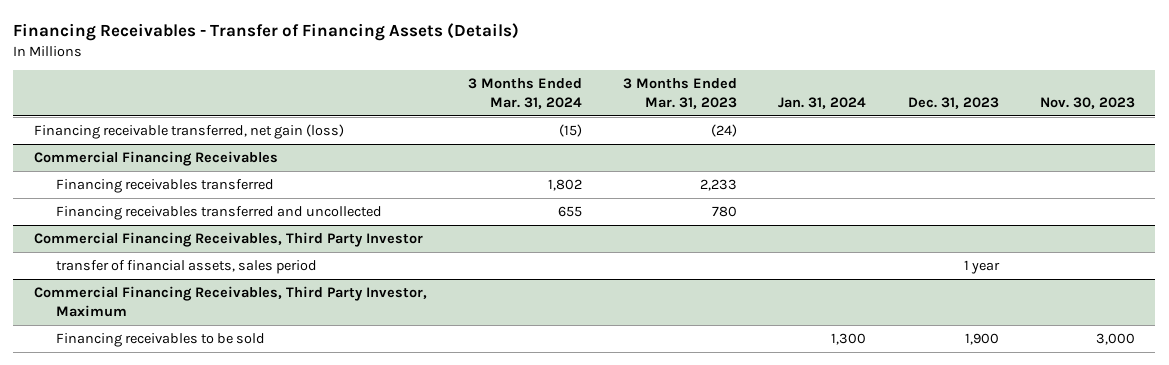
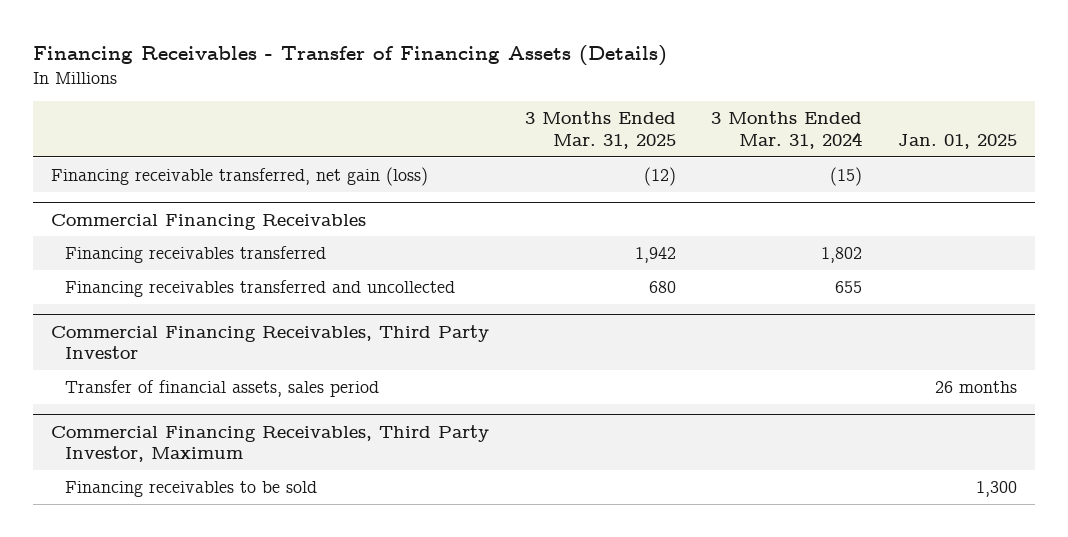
- | 3 Months Ended Mar. 31, 2024 | 3 Months Ended Mar. 31, 2023 | Jan. 31, 2024 | Dec. 31, 2023 | Nov. 30, 2023
+ | 3 Months Ended Mar. 31, 2025 | 3 Months Ended Mar. 31, 2024 | Jan. 01, 2025
@ Commercial Financing Receivables, Third Party Investor
- transfer of financial assets, sales period | | | | 1 year |
+ Transfer of financial assets, sales period | | | 26 months

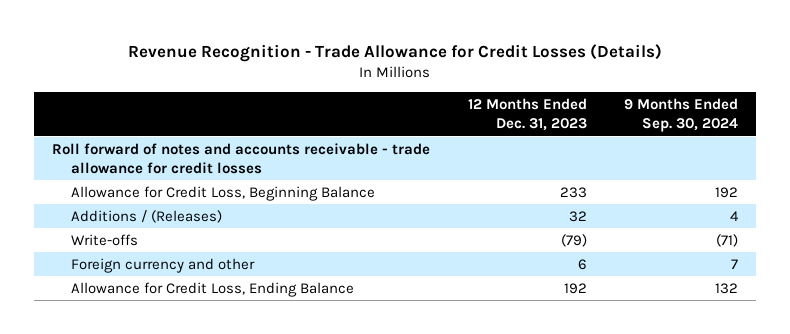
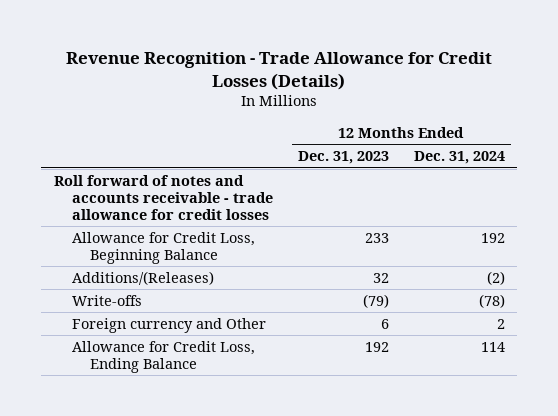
- | 12 Months Ended Dec. 31, 2023 | 9 Months Ended Sep. 30, 2024
+ | 12 Months Ended Dec. 31, 2023 | 12 Months Ended Dec. 31, 2024
- Additions / (Releases) | 32 | 4
+ Additions/(Releases) | 32 | (2)
- Foreign currency and other | 6 | 7
+ Foreign currency and Other | 6 | 2

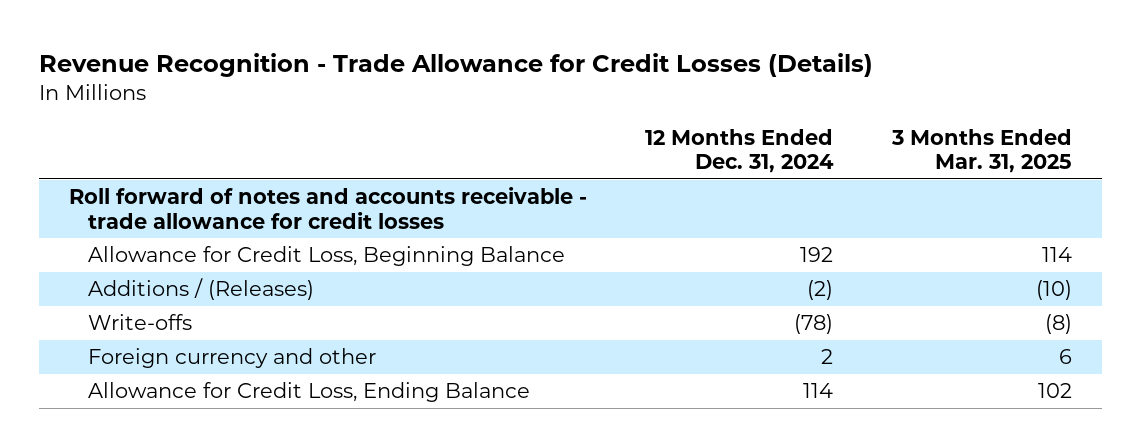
- | 12 Months Ended Dec. 31, 2023 | 12 Months Ended Dec. 31, 2024
+ | 12 Months Ended Dec. 31, 2024 | 3 Months Ended Mar. 31, 2025
- Additions/(Releases) | 32 | (2)
+ Additions / (Releases) | (2) | (10)
- Foreign currency and Other | 6 | 2
+ Foreign currency and other | 2 | 6

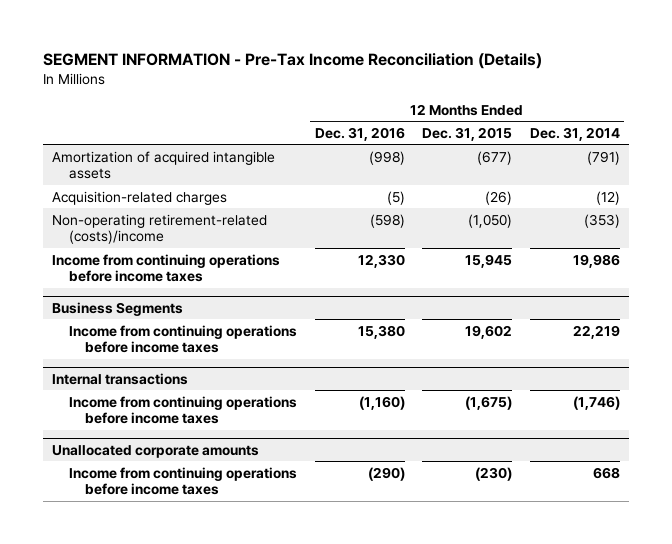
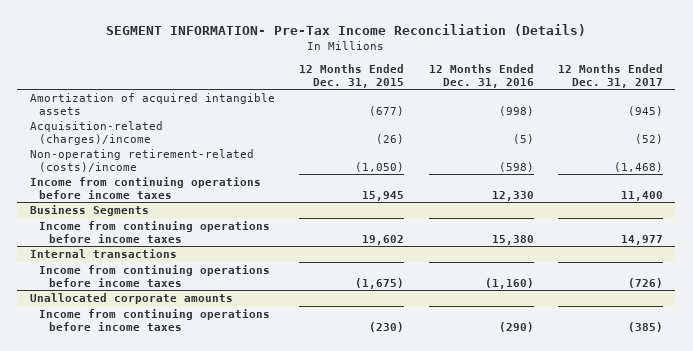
- SEGMENT INFORMATION - Pre-Tax Income Reconciliation (Details)
+ SEGMENT INFORMATION- Pre-Tax Income Reconciliation (Details)
- | 12 Months Ended Dec. 31, 2016 | 12 Months Ended Dec. 31, 2015 | 12 Months Ended Dec. 31, 2014
+ | 12 Months Ended Dec. 31, 2015 | 12 Months Ended Dec. 31, 2016 | 12 Months Ended Dec. 31, 2017
- Acquisition-related charges | (5) | (26) | (12)
+ Acquisition-related (charges)/income | (26) | (5) | (52)

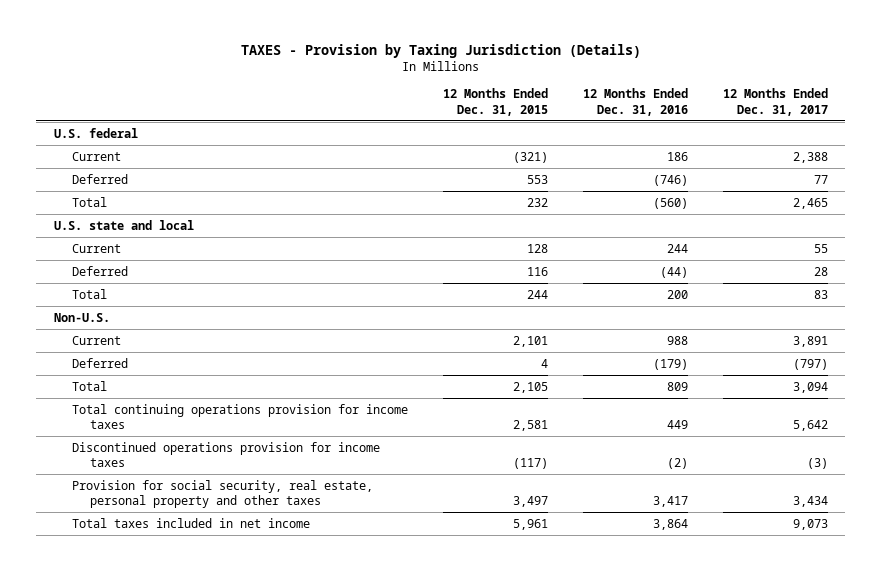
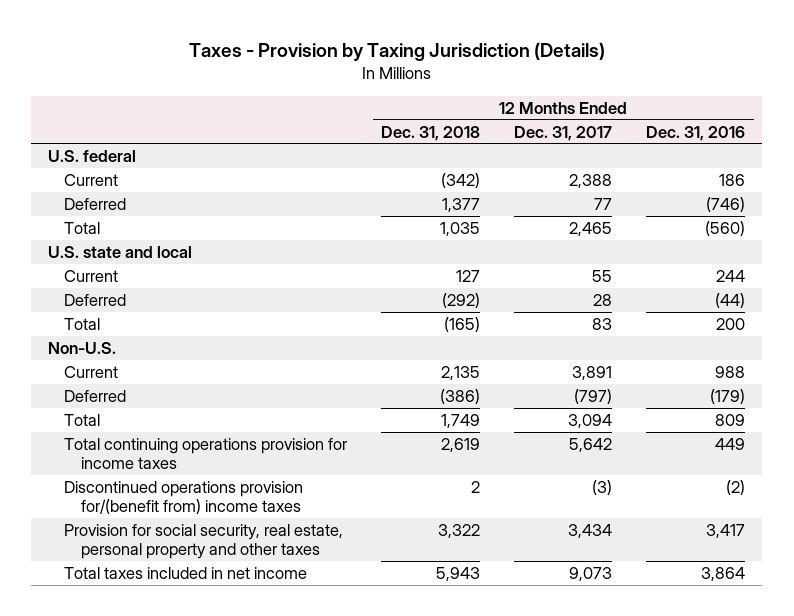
- TAXES - Provision by Taxing Jurisdiction (Details)
+ Taxes - Provision by Taxing Jurisdiction (Details)
- | 12 Months Ended Dec. 31, 2015 | 12 Months Ended Dec. 31, 2016 | 12 Months Ended Dec. 31, 2017
+ | 12 Months Ended Dec. 31, 2018 | 12 Months Ended Dec. 31, 2017 | 12 Months Ended Dec. 31, 2016
- Discontinued operations provision for income taxes | (117) | (2) | (3)
+ Discontinued operations provision for/(benefit from) income taxes | 2 | (3) | (2)

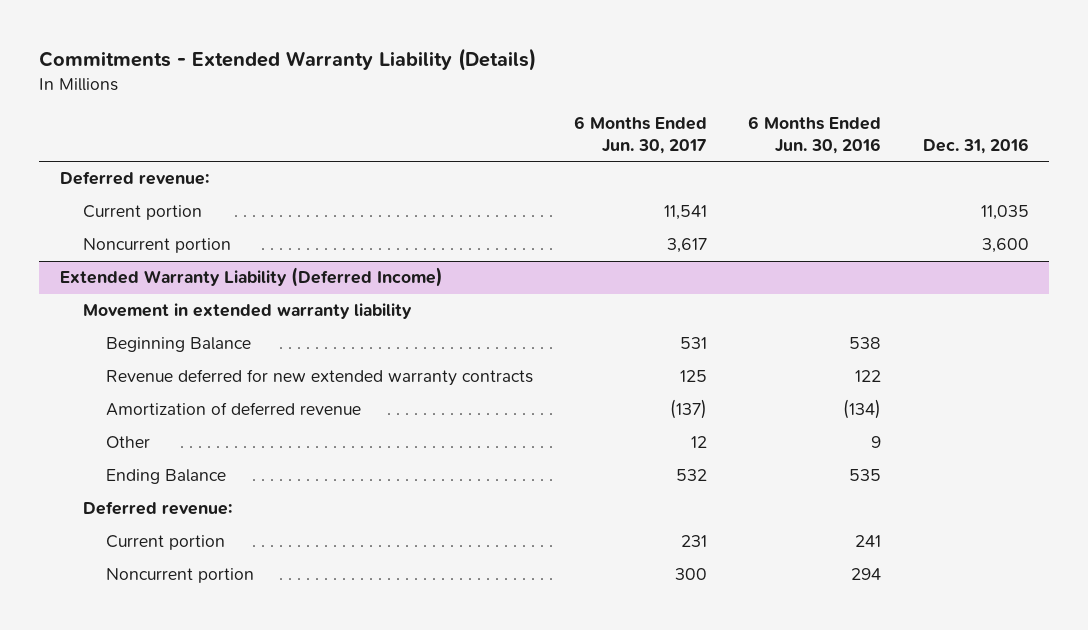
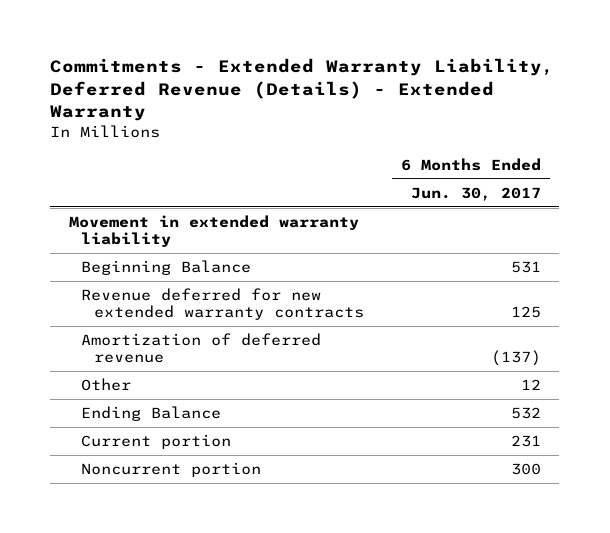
- Commitments - Extended Warranty Liability (Details)
+ Commitments - Extended Warranty Liability, Deferred Revenue (Details) - Extended Warranty
- | 6 Months Ended Jun. 30, 2017 | 6 Months Ended Jun. 30, 2016 | Dec. 31, 2016
+ | 6 Months Ended Jun. 30, 2017
- Deferred revenue:
- Current portion | 11,541 | | 11,035
- Noncurrent portion | 3,617 | | 3,600
- Extended Warranty Liability (Deferred Income)
- Deferred revenue:

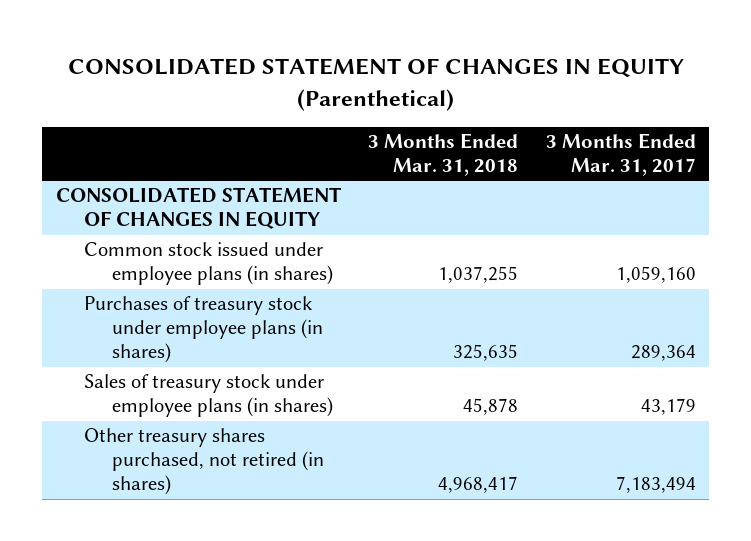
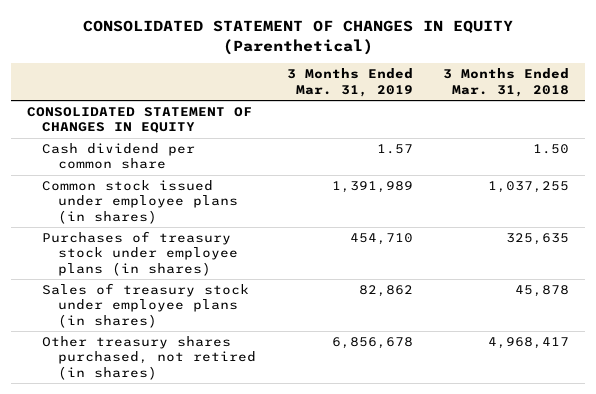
- | 3 Months Ended Mar. 31, 2018 | 3 Months Ended Mar. 31, 2017
+ | 3 Months Ended Mar. 31, 2019 | 3 Months Ended Mar. 31, 2018
+ Cash dividend per common share | 1.57 | 1.50

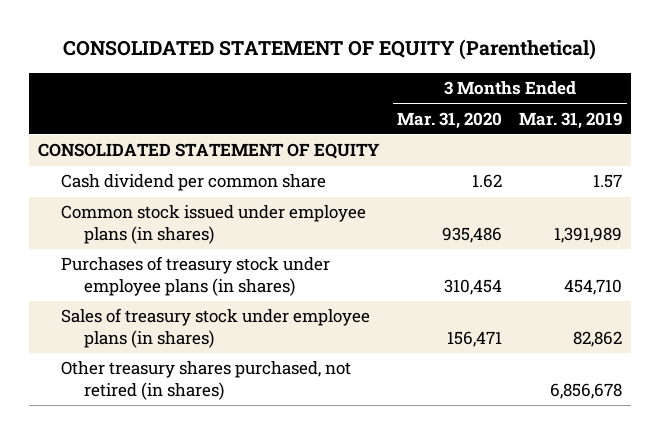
- CONSOLIDATED STATEMENT OF CHANGES IN EQUITY (Parenthetical)
+ CONSOLIDATED STATEMENT OF EQUITY (Parenthetical)
- | 3 Months Ended Mar. 31, 2019 | 3 Months Ended Mar. 31, 2018
+ | 3 Months Ended Mar. 31, 2020 | 3 Months Ended Mar. 31, 2019
- CONSOLIDATED STATEMENT OF CHANGES IN EQUITY
+ CONSOLIDATED STATEMENT OF EQUITY

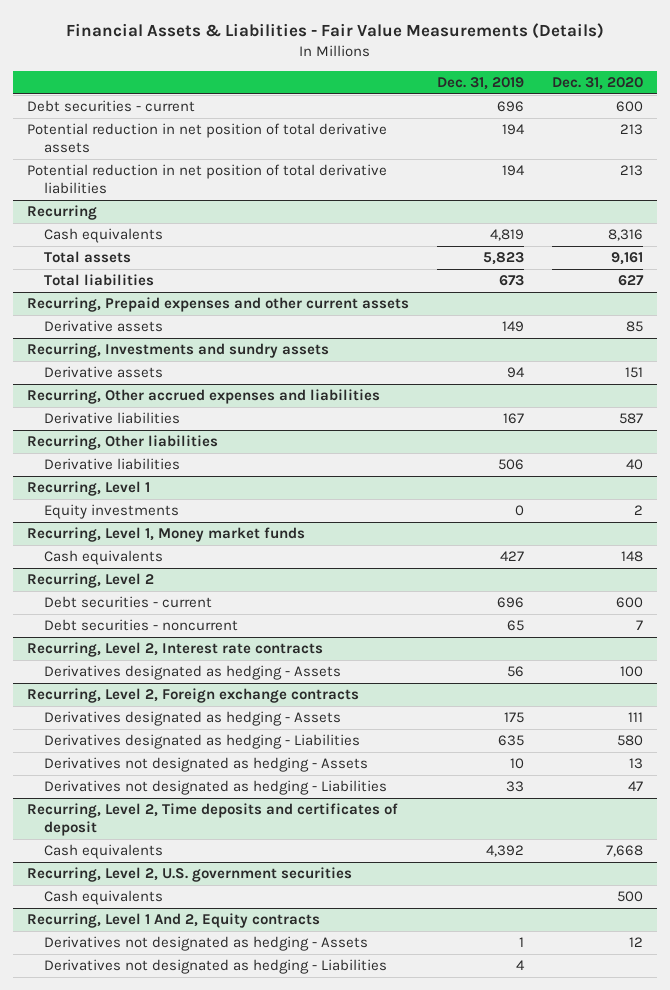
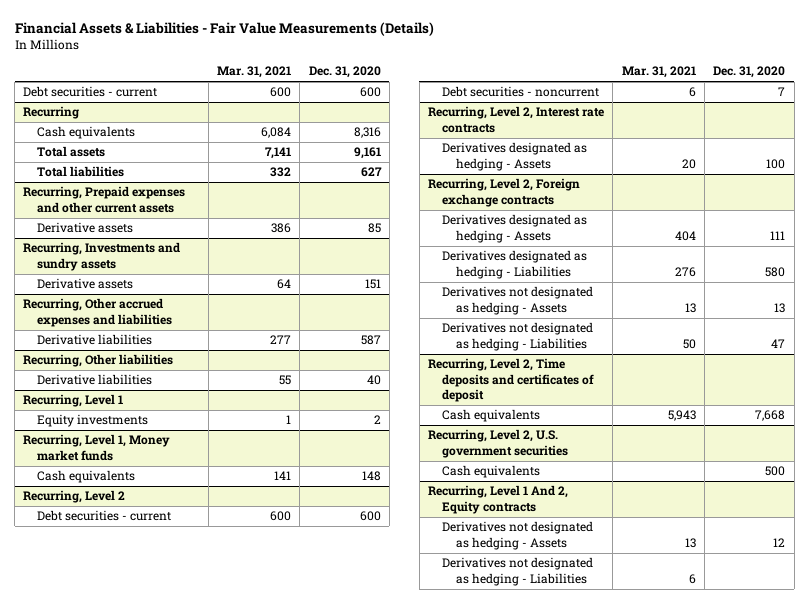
- | Dec. 31, 2019 | Dec. 31, 2020
+ | Mar. 31, 2021 | Dec. 31, 2020
- Potential reduction in net position of total derivative assets | 194 | 213
- Potential reduction in net position of total derivative liabilities | 194 | 213

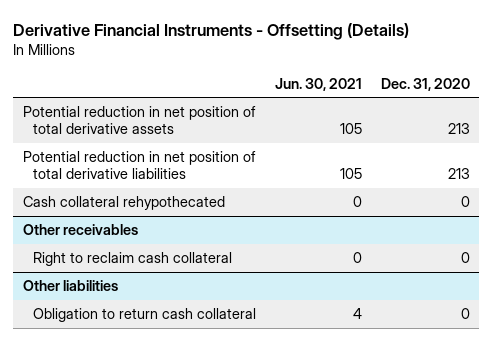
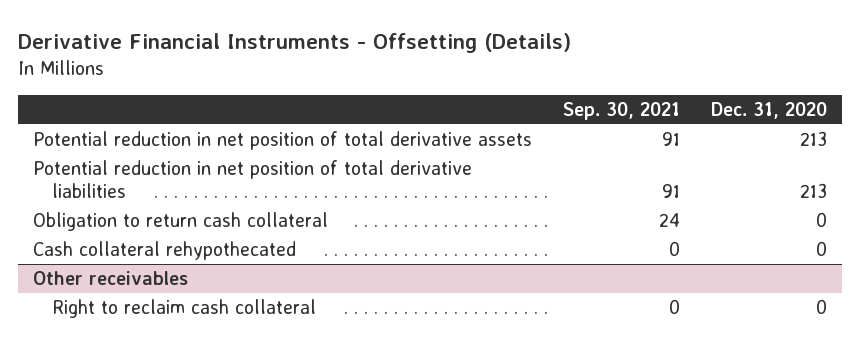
- | Jun. 30, 2021 | Dec. 31, 2020
+ | Sep. 30, 2021 | Dec. 31, 2020
+ Obligation to return cash collateral | 24 | 0
- Other liabilities
- Obligation to return cash collateral | 4 | 0

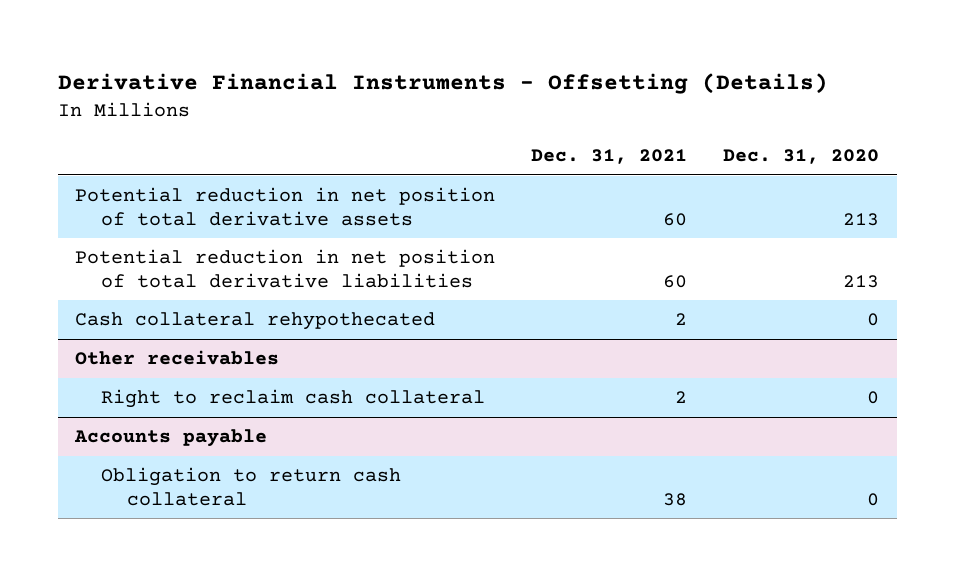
- | Sep. 30, 2021 | Dec. 31, 2020
+ | Dec. 31, 2021 | Dec. 31, 2020
- Obligation to return cash collateral | 24 | 0
+ Accounts payable
+ Obligation to return cash collateral | 38 | 0

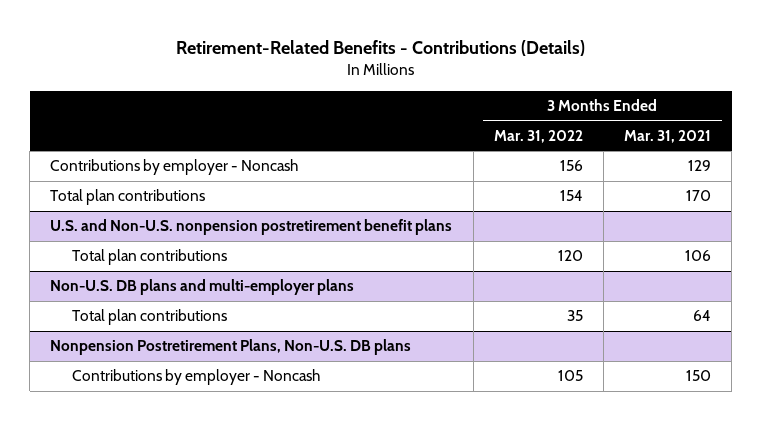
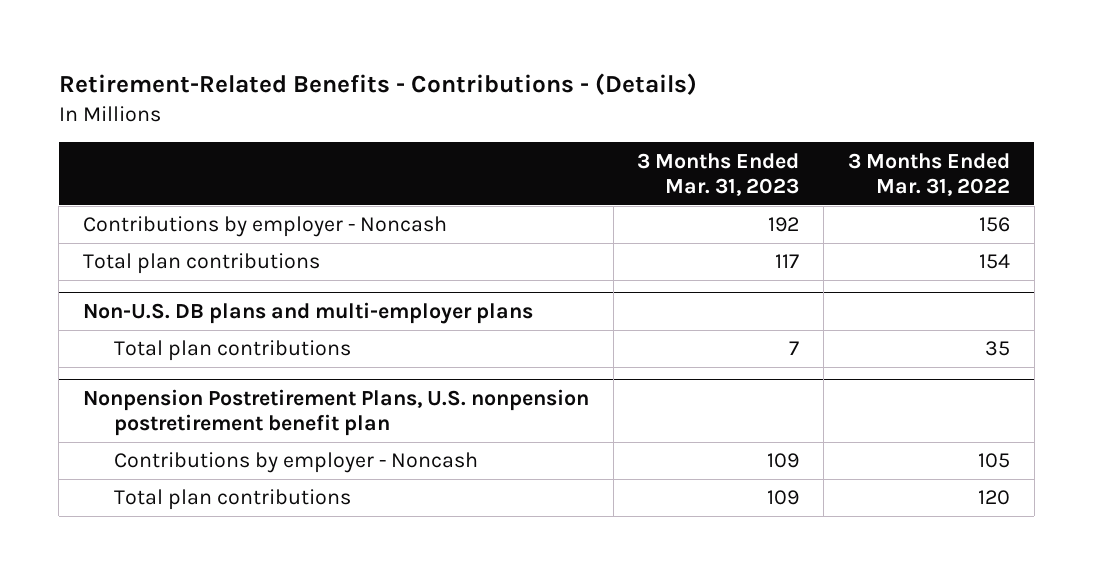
- Retirement-Related Benefits - Contributions (Details)
+ Retirement-Related Benefits - Contributions - (Details)
- | 3 Months Ended Mar. 31, 2022 | 3 Months Ended Mar. 31, 2021
+ | 3 Months Ended Mar. 31, 2023 | 3 Months Ended Mar. 31, 2022
- U.S. and Non-U.S. nonpension postretirement benefit plans
- Total plan contributions | 120 | 106
- Nonpension Postretirement Plans, Non-U.S. DB plans
+ Nonpension Postretirement Plans, U.S. nonpension postretirement benefit plan
+ Total plan contributions | 109 | 120

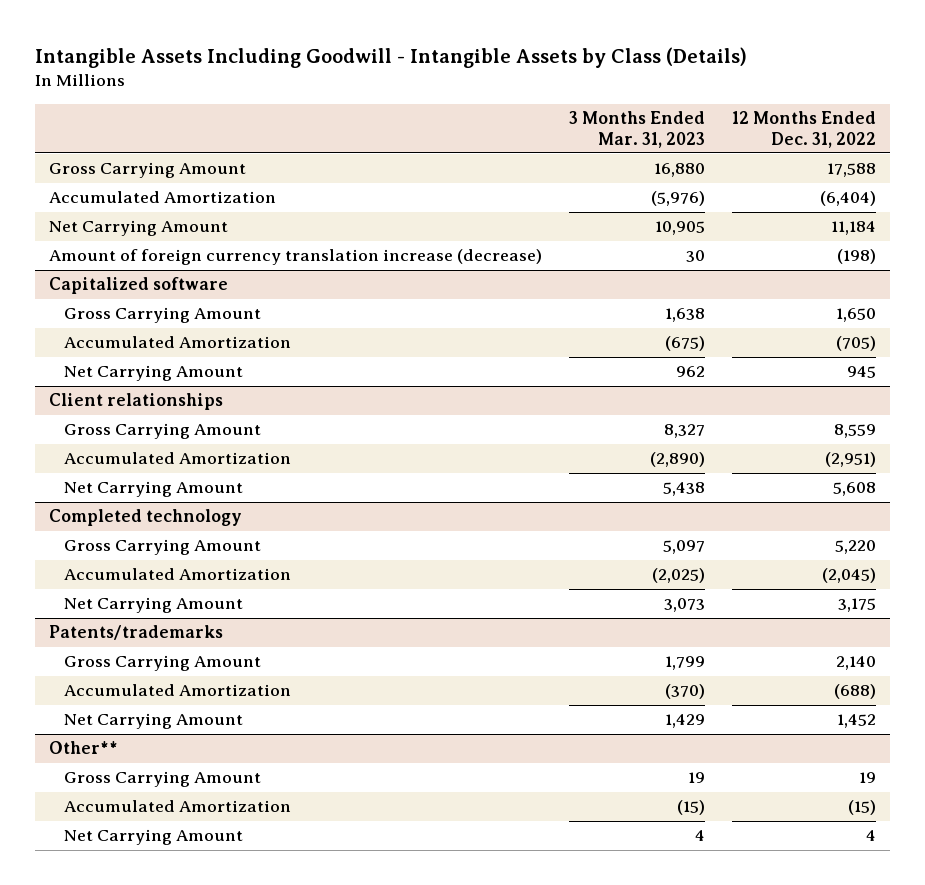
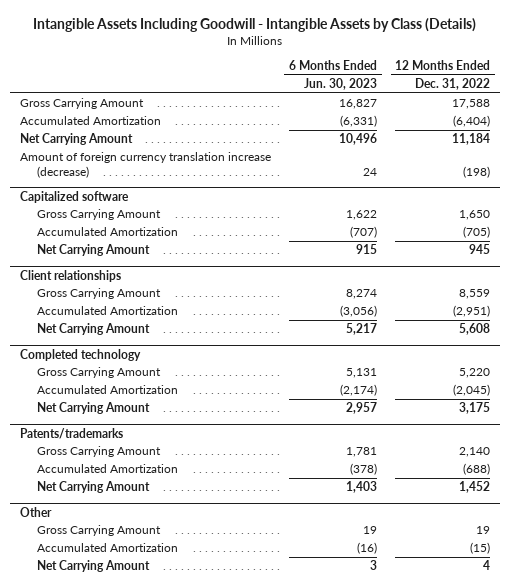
- | 3 Months Ended Mar. 31, 2023 | 12 Months Ended Dec. 31, 2022
+ | 6 Months Ended Jun. 30, 2023 | 12 Months Ended Dec. 31, 2022
- Other**
+ Other

